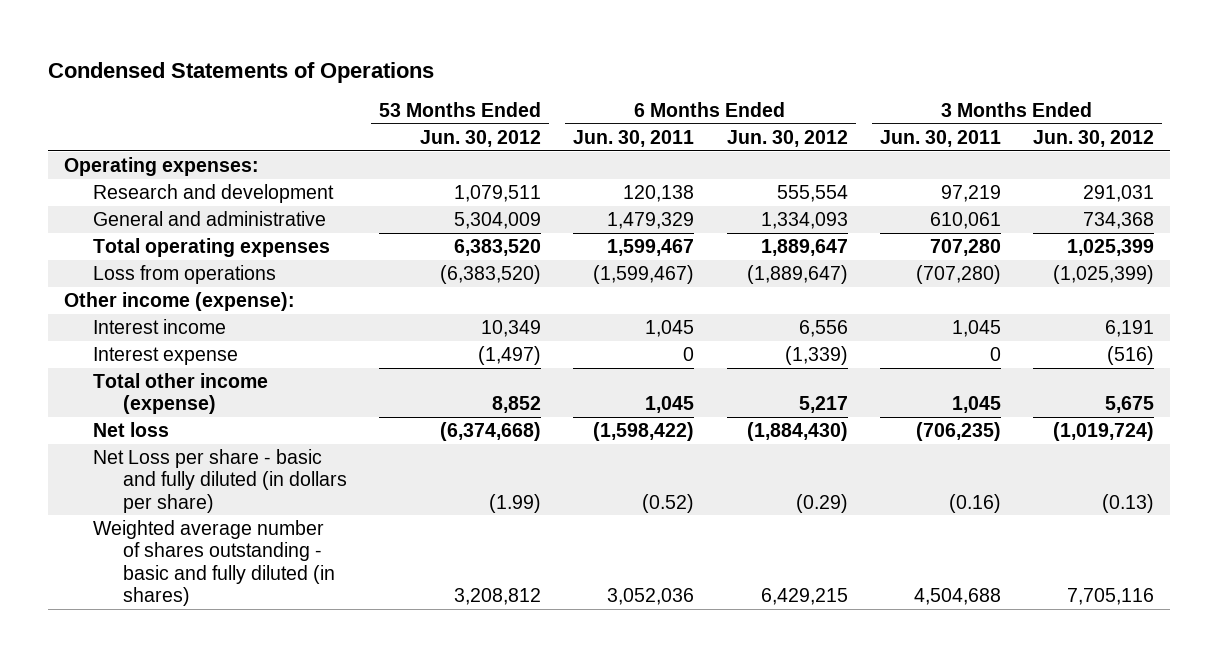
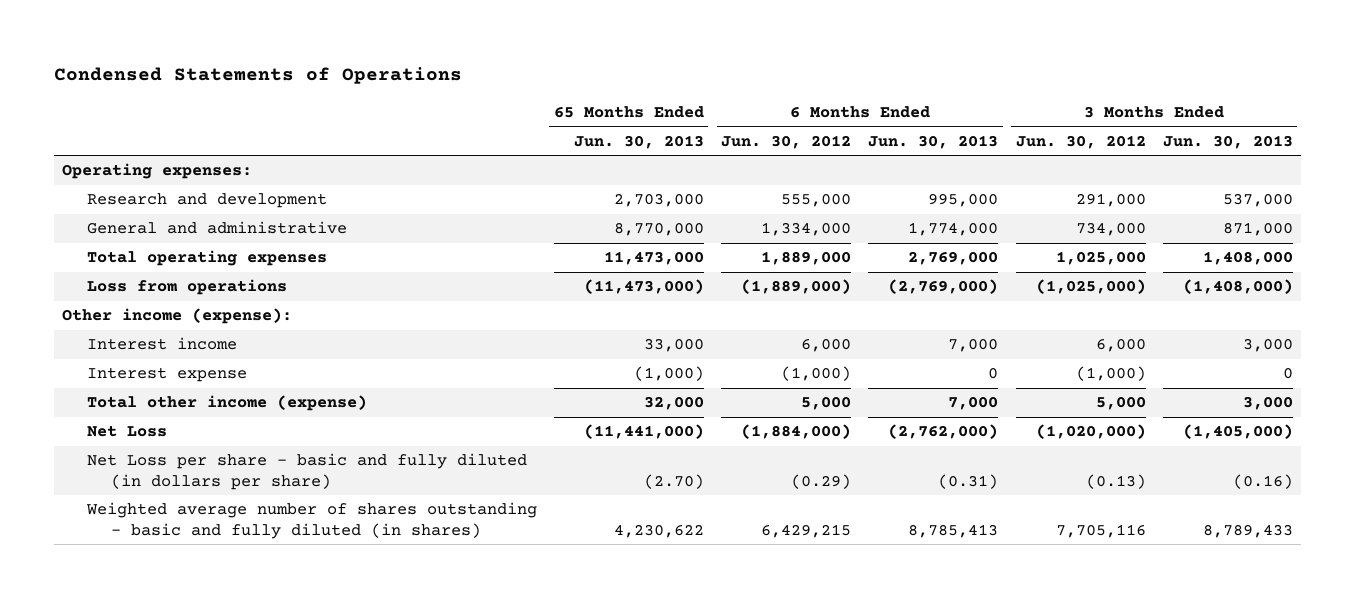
- | 53 Months Ended Jun. 30, 2012 | 6 Months Ended Jun. 30, 2011 | 6 Months Ended Jun. 30, 2012 | 3 Months Ended Jun. 30, 2011 | 3 Months Ended Jun. 30, 2012
+ | 65 Months Ended Jun. 30, 2013 | 6 Months Ended Jun. 30, 2012 | 6 Months Ended Jun. 30, 2013 | 3 Months Ended Jun. 30, 2012 | 3 Months Ended Jun. 30, 2013
- Research and development | 1,079,511 | 120,138 | 555,554 | 97,219 | 291,031
- General and administrative | 5,304,009 | 1,479,329 | 1,334,093 | 610,061 | 734,368
- Total operating expenses | 6,383,520 | 1,599,467 | 1,889,647 | 707,280 | 1,025,399
- Loss from operations | (6,383,520) | (1,599,467) | (1,889,647) | (707,280) | (1,025,399)
+ Research and development | 2,703,000 | 555,000 | 995,000 | 291,000 | 537,000
+ General and administrative | 8,770,000 | 1,334,000 | 1,774,000 | 734,000 | 871,000
+ Total operating expenses | 11,473,000 | 1,889,000 | 2,769,000 | 1,025,000 | 1,408,000
+ Loss from operations | (11,473,000) | (1,889,000) | (2,769,000) | (1,025,000) | (1,408,000)
- Interest income | 10,349 | 1,045 | 6,556 | 1,045 | 6,191
- Interest expense | (1,497) | 0 | (1,339) | 0 | (516)
- Total other income (expense) | 8,852 | 1,045 | 5,217 | 1,045 | 5,675
- Net loss | (6,374,668) | (1,598,422) | (1,884,430) | (706,235) | (1,019,724)
+ Interest income | 33,000 | 6,000 | 7,000 | 6,000 | 3,000
+ Interest expense | (1,000) | (1,000) | 0 | (1,000) | 0
+ Total other income (expense) | 32,000 | 5,000 | 7,000 | 5,000 | 3,000
+ Net Loss | (11,441,000) | (1,884,000) | (2,762,000) | (1,020,000) | (1,405,000)

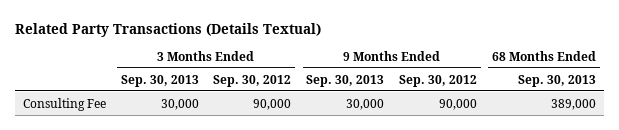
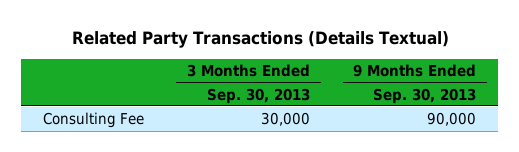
- | 3 Months Ended Sep. 30, 2013 | 3 Months Ended Sep. 30, 2012 | 9 Months Ended Sep. 30, 2013 | 9 Months Ended Sep. 30, 2012 | 68 Months Ended Sep. 30, 2013
+ | 3 Months Ended Sep. 30, 2013 | 9 Months Ended Sep. 30, 2013
- Consulting Fee | 30,000 | 90,000 | 30,000 | 90,000 | 389,000
+ Consulting Fee | 30,000 | 90,000

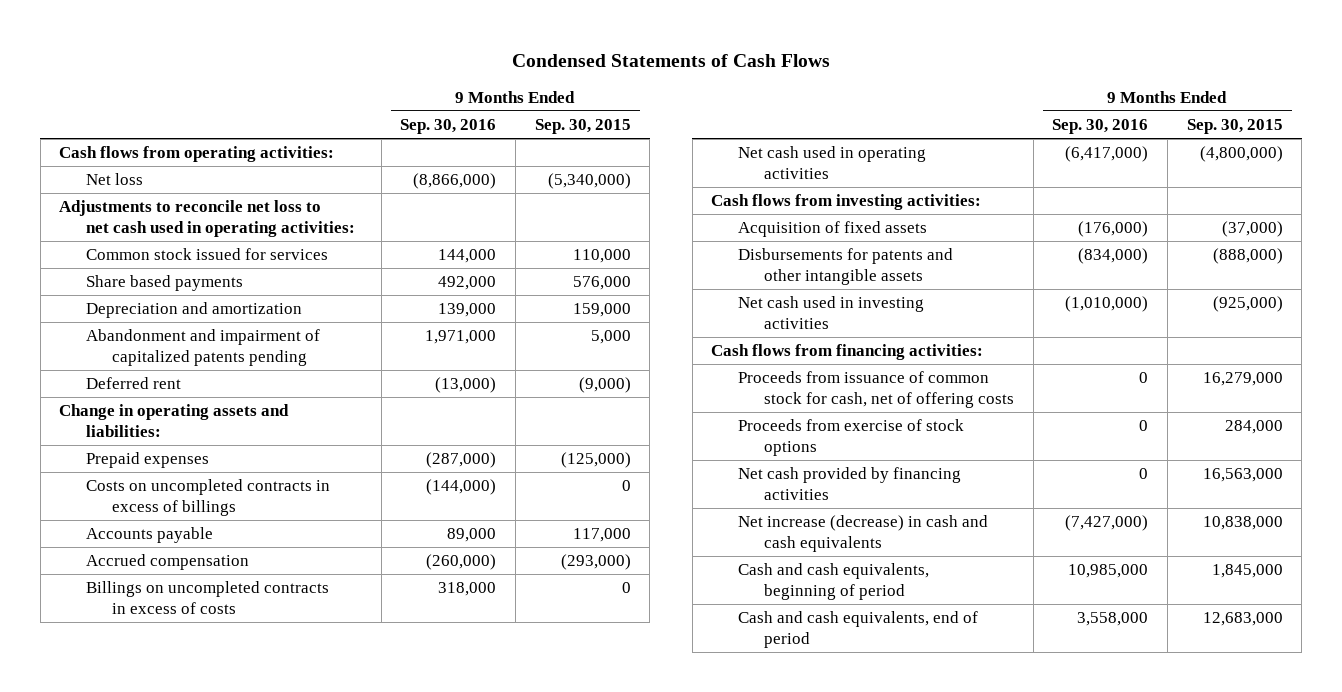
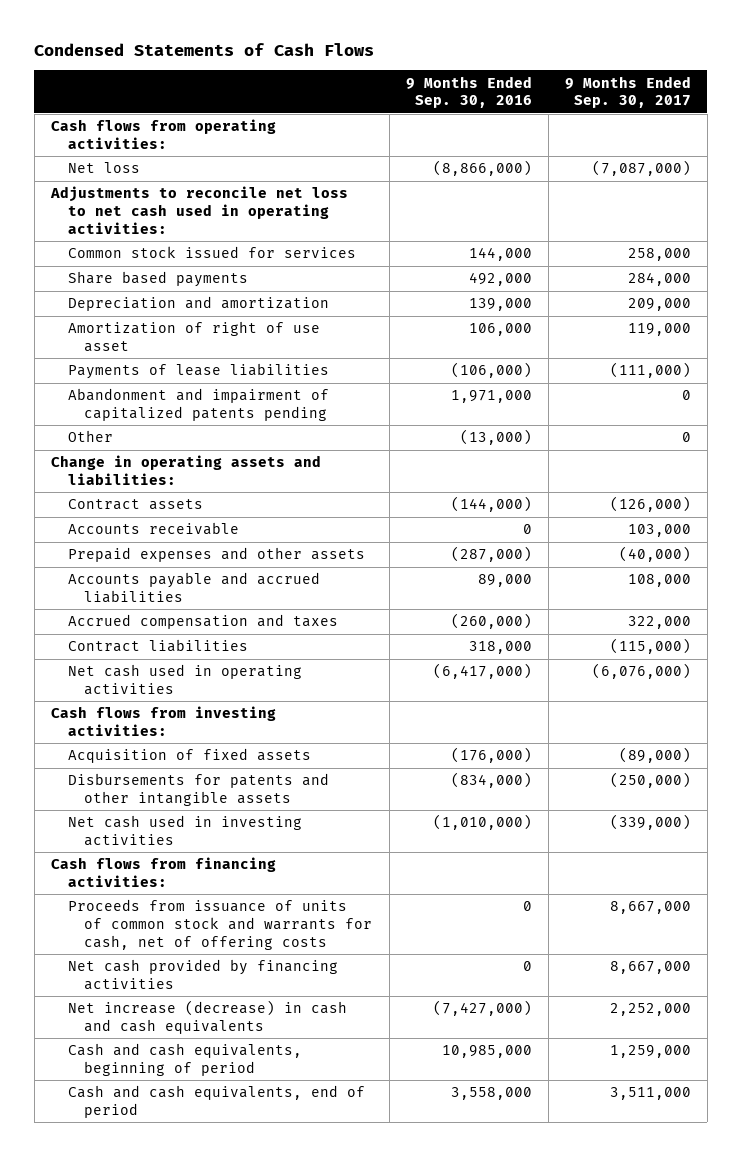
- | 9 Months Ended Sep. 30, 2016 | 9 Months Ended Sep. 30, 2015
+ | 9 Months Ended Sep. 30, 2016 | 9 Months Ended Sep. 30, 2017
+ Amortization of right of use asset | 106,000 | 119,000
+ Payments of lease liabilities | (106,000) | (111,000)
- Deferred rent | (13,000) | (9,000)
+ Other | (13,000) | 0
- Prepaid expenses | (287,000) | (125,000)
- Costs on uncompleted contracts in excess of billings | (144,000) | 0
- Accounts payable | 89,000 | 117,000
- Accrued compensation | (260,000) | (293,000)
- Billings on uncompleted contracts in excess of costs | 318,000 | 0
+ Contract assets | (144,000) | (126,000)
+ Accounts receivable | 0 | 103,000
+ Prepaid expenses and other assets | (287,000) | (40,000)
+ Accounts payable and accrued liabilities | 89,000 | 108,000
+ Accrued compensation and taxes | (260,000) | 322,000
+ Contract liabilities | 318,000 | (115,000)
- Proceeds from issuance of common stock for cash, net of offering costs | 0 | 16,279,000
- Proceeds from exercise of stock options | 0 | 284,000
+ Proceeds from issuance of units of common stock and warrants for cash, net of offering costs | 0 | 8,667,000

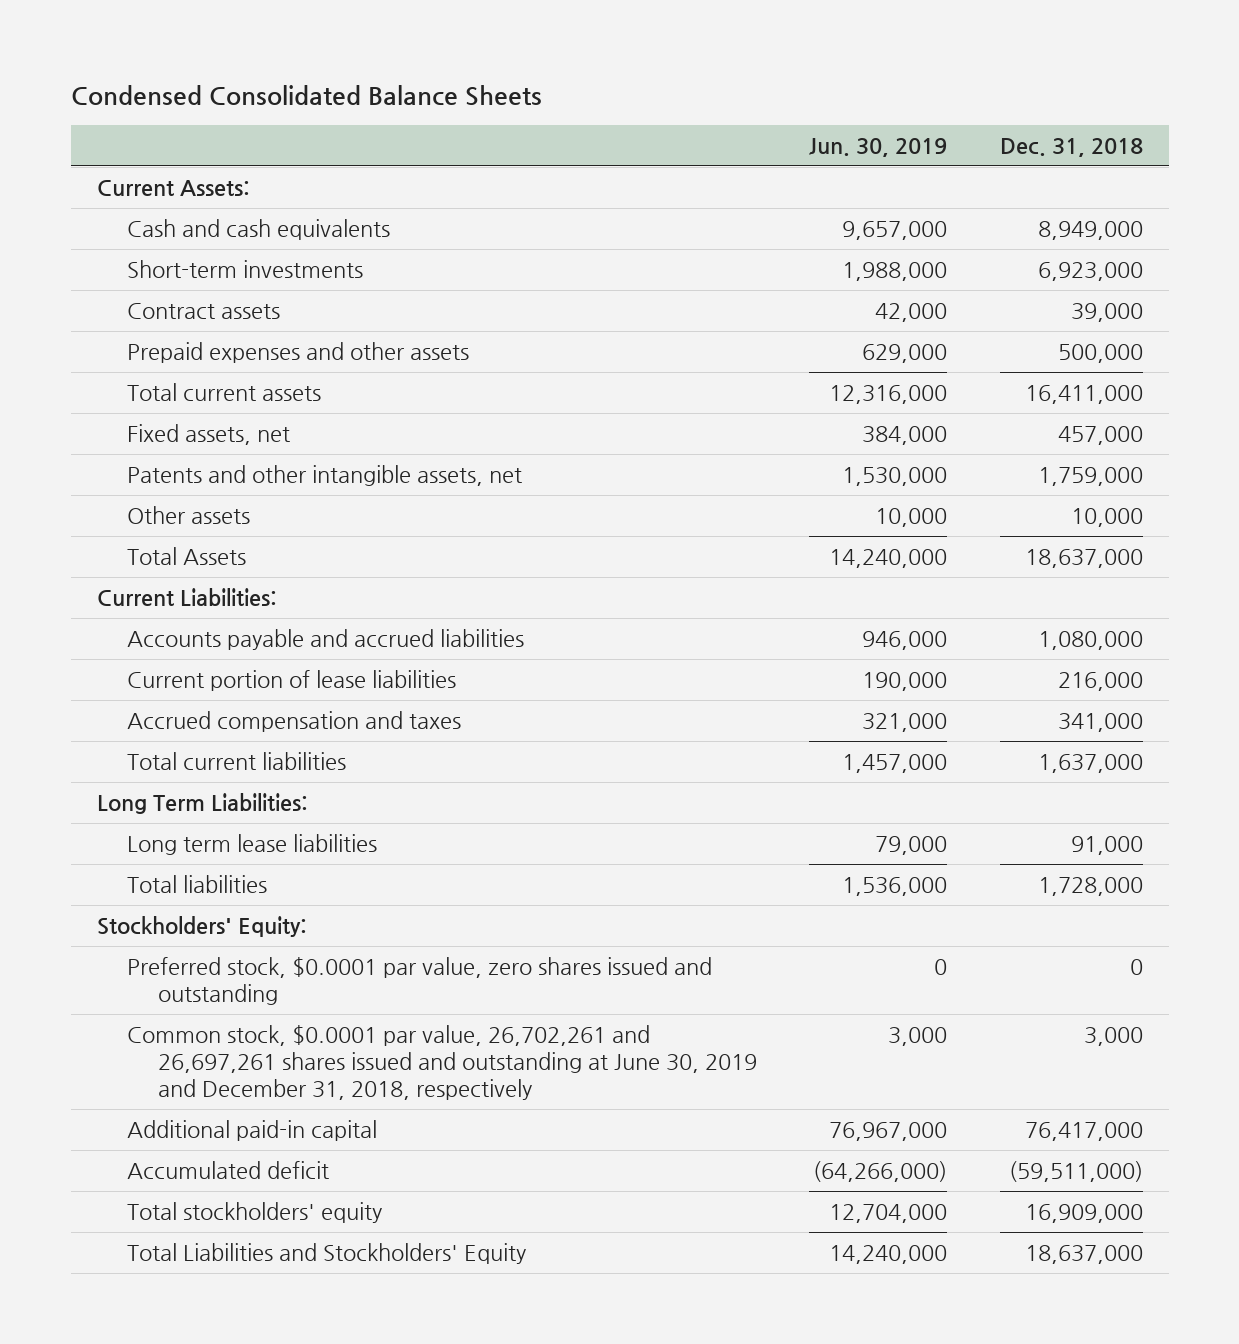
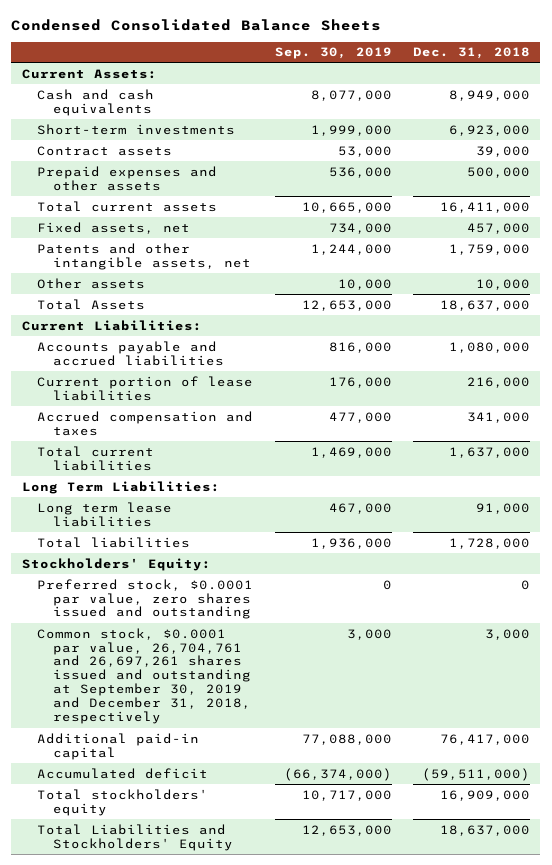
- | Jun. 30, 2019 | Dec. 31, 2018
+ | Sep. 30, 2019 | Dec. 31, 2018
- Common stock, $0.0001 par value, 26,702,261 and 26,697,261 shares issued and outstanding at June 30, 2019 and December 31, 2018, respectively | 3,000 | 3,000
+ Common stock, $0.0001 par value, 26,704,761 and 26,697,261 shares issued and outstanding at September 30, 2019 and December 31, 2018, respectively | 3,000 | 3,000

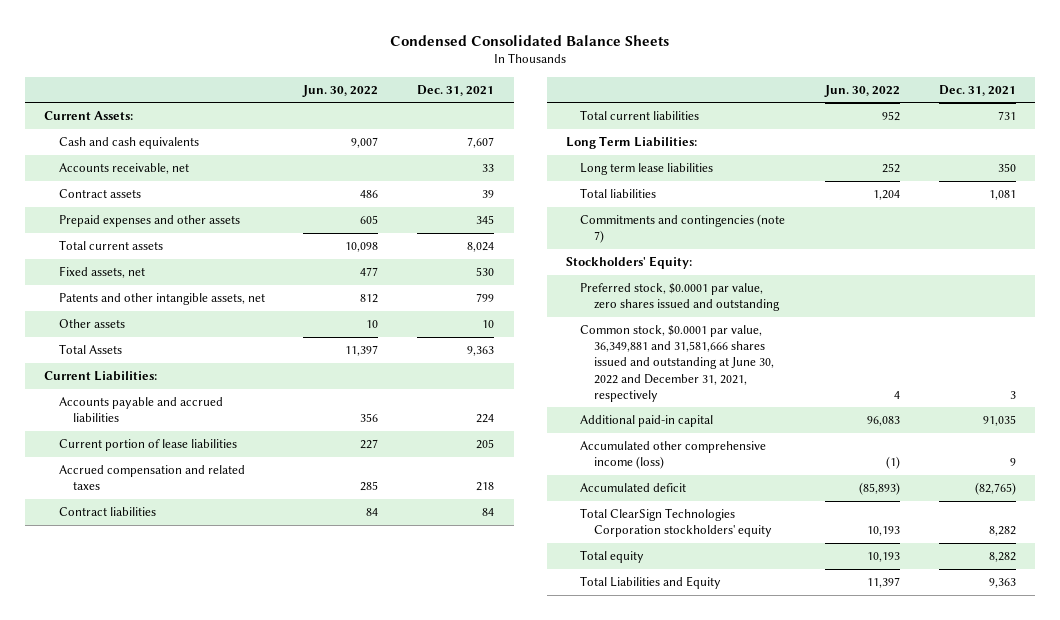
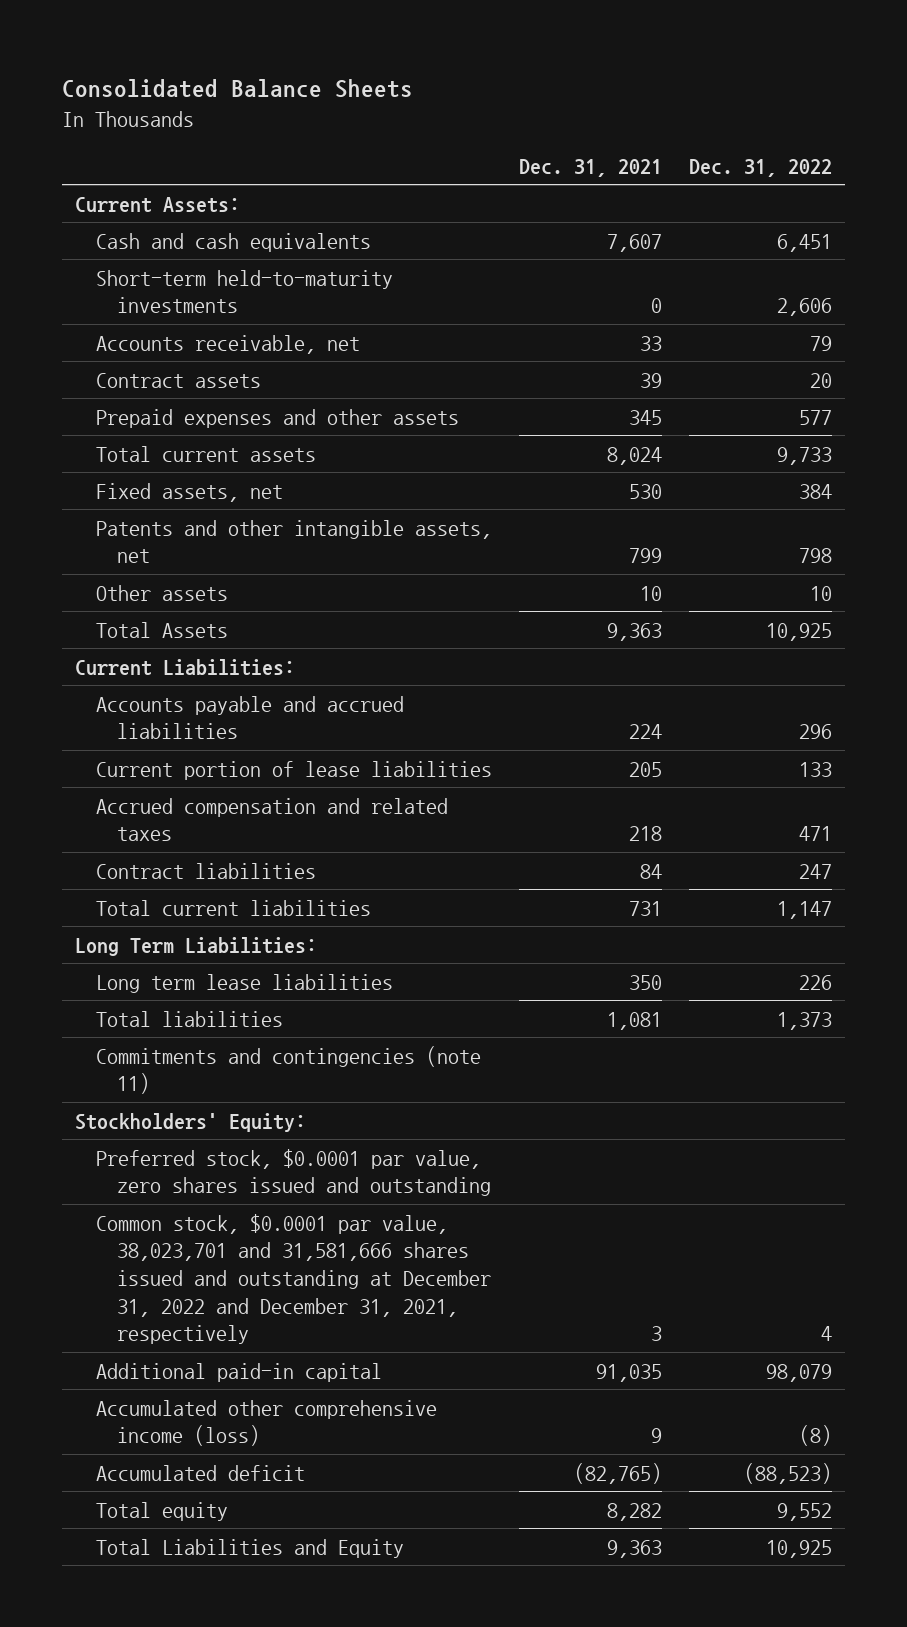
- Condensed Consolidated Balance Sheets
+ Consolidated Balance Sheets
- | Jun. 30, 2022 | Dec. 31, 2021
+ | Dec. 31, 2021 | Dec. 31, 2022
+ Short-term held-to-maturity investments | 0 | 2,606
- Commitments and contingencies (note 7)
+ Commitments and contingencies (note 11)
- Common stock, $0.0001 par value, 36,349,881 and 31,581,666 shares issued and outstanding at June 30, 2022 and December 31, 2021, respectively | 4 | 3
+ Common stock, $0.0001 par value, 38,023,701 and 31,581,666 shares issued and outstanding at December 31, 2022 and December 31, 2021, respectively | 3 | 4
- Total ClearSign Technologies Corporation stockholders' equity | 10,193 | 8,282

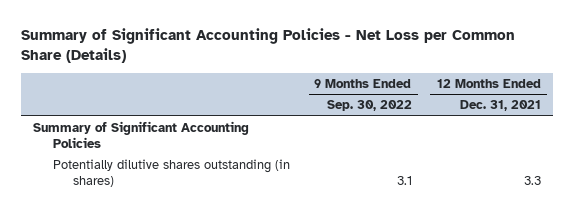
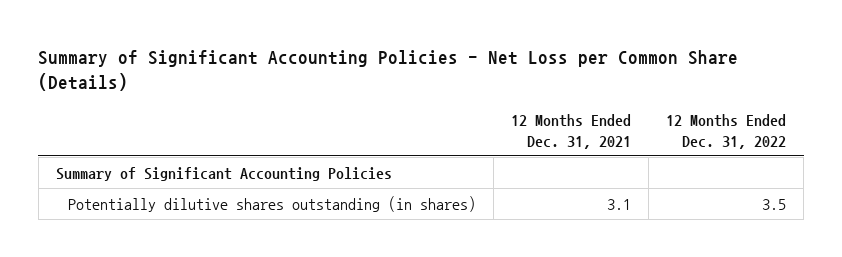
- | 9 Months Ended Sep. 30, 2022 | 12 Months Ended Dec. 31, 2021
+ | 12 Months Ended Dec. 31, 2021 | 12 Months Ended Dec. 31, 2022
- Potentially dilutive shares outstanding (in shares) | 3.1 | 3.3
+ Potentially dilutive shares outstanding (in shares) | 3.1 | 3.5

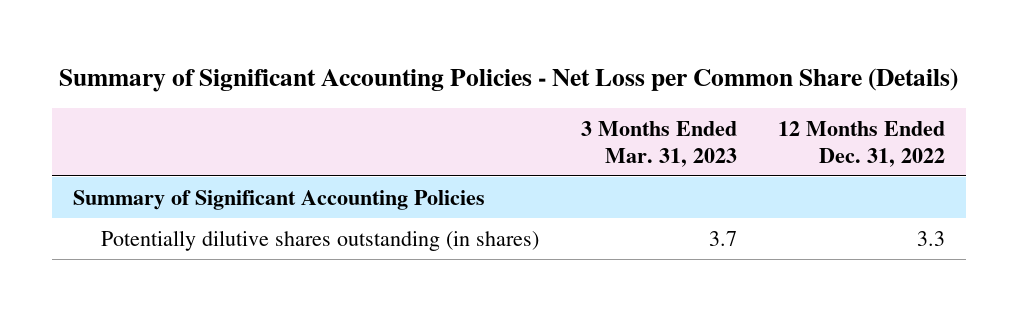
- | 12 Months Ended Dec. 31, 2021 | 12 Months Ended Dec. 31, 2022
+ | 3 Months Ended Mar. 31, 2023 | 12 Months Ended Dec. 31, 2022
- Potentially dilutive shares outstanding (in shares) | 3.1 | 3.5
+ Potentially dilutive shares outstanding (in shares) | 3.7 | 3.3

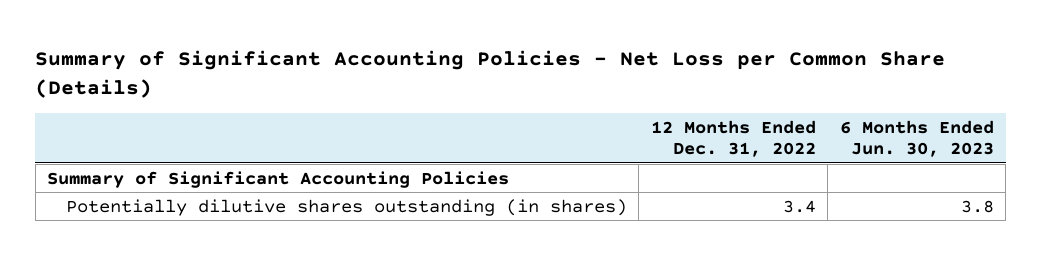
- | 3 Months Ended Mar. 31, 2023 | 12 Months Ended Dec. 31, 2022
+ | 12 Months Ended Dec. 31, 2022 | 6 Months Ended Jun. 30, 2023
- Potentially dilutive shares outstanding (in shares) | 3.7 | 3.3
+ Potentially dilutive shares outstanding (in shares) | 3.4 | 3.8

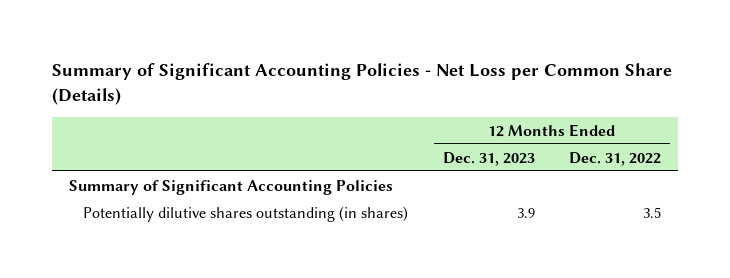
- | 12 Months Ended Dec. 31, 2022 | 6 Months Ended Jun. 30, 2023
+ | 12 Months Ended Dec. 31, 2023 | 12 Months Ended Dec. 31, 2022
- Potentially dilutive shares outstanding (in shares) | 3.4 | 3.8
+ Potentially dilutive shares outstanding (in shares) | 3.9 | 3.5

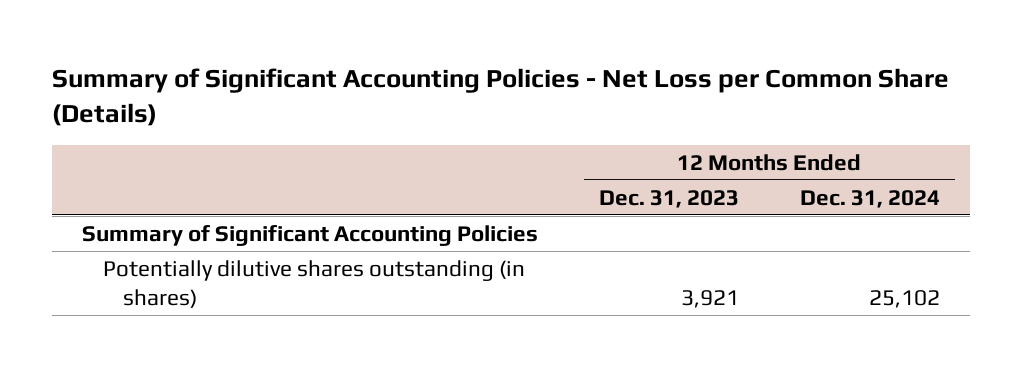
- | 12 Months Ended Dec. 31, 2023 | 12 Months Ended Dec. 31, 2022
+ | 12 Months Ended Dec. 31, 2023 | 12 Months Ended Dec. 31, 2024
- Potentially dilutive shares outstanding (in shares) | 3.9 | 3.5
+ Potentially dilutive shares outstanding (in shares) | 3,921 | 25,102

